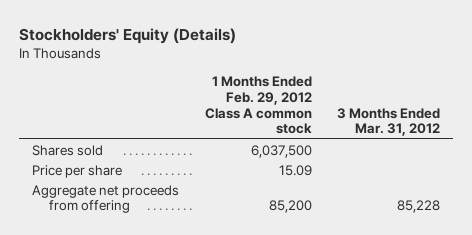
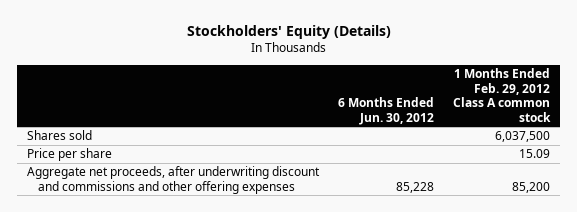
- | 1 Months Ended Feb. 29, 2012 Class A common stock | 3 Months Ended Mar. 31, 2012
+ | 6 Months Ended Jun. 30, 2012 | 1 Months Ended Feb. 29, 2012 Class A common stock
- Aggregate net proceeds from offering | 85,200 | 85,228
+ Aggregate net proceeds, after underwriting discount and commissions and other offering expenses | 85,228 | 85,200

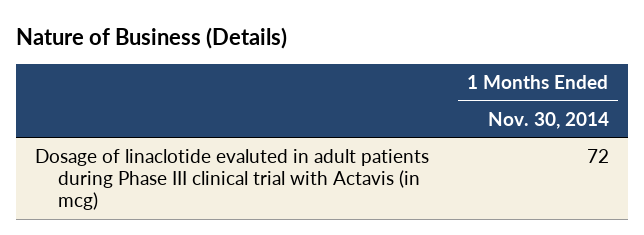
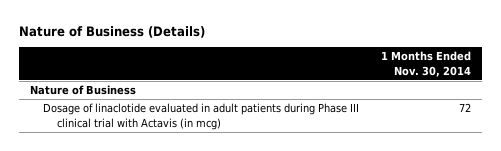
- Dosage of linaclotide evaluted in adult patients during Phase III clinical trial with Actavis (in mcg) | 72
+ Nature of Business
+ Dosage of linaclotide evaluated in adult patients during Phase III clinical trial with Actavis (in mcg) | 72

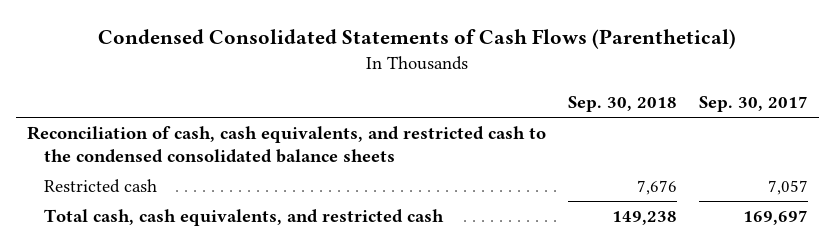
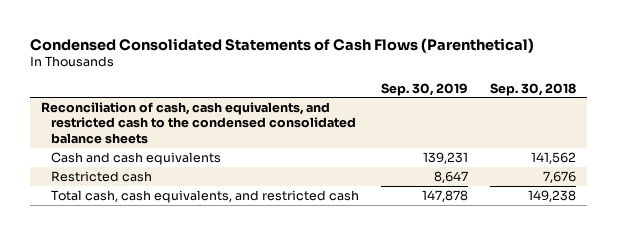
- | Sep. 30, 2018 | Sep. 30, 2017
+ | Sep. 30, 2019 | Sep. 30, 2018
+ Cash and cash equivalents | 139,231 | 141,562

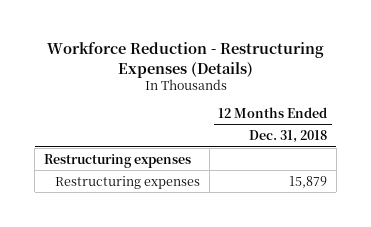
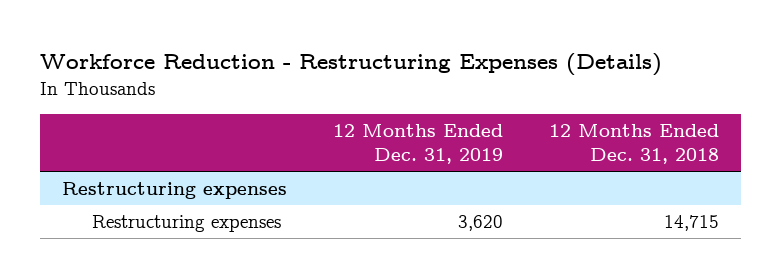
- | 12 Months Ended Dec. 31, 2018
+ | 12 Months Ended Dec. 31, 2019 | 12 Months Ended Dec. 31, 2018
- Restructuring expenses | 15,879
+ Restructuring expenses | 3,620 | 14,715

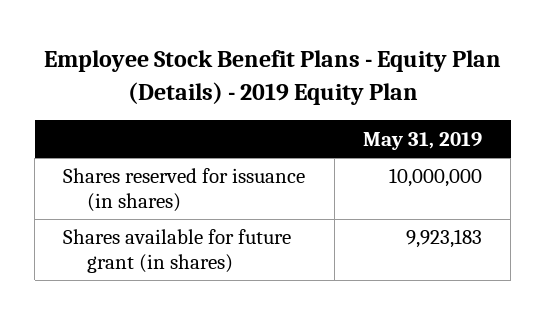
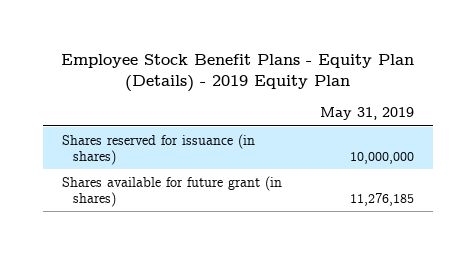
- Shares available for future grant (in shares) | 9,923,183
+ Shares available for future grant (in shares) | 11,276,185

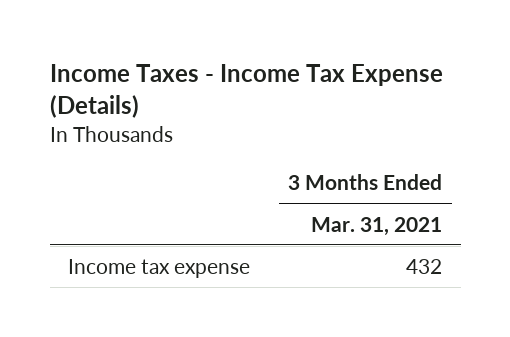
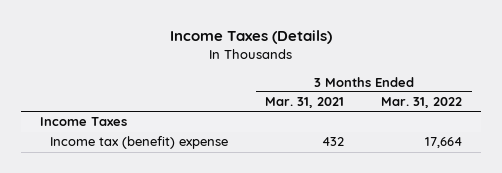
- Income Taxes - Income Tax Expense (Details)
+ Income Taxes (Details)
- | 3 Months Ended Mar. 31, 2021
+ | 3 Months Ended Mar. 31, 2021 | 3 Months Ended Mar. 31, 2022
- Income tax expense | 432
+ Income Taxes
+ Income tax (benefit) expense | 432 | 17,664

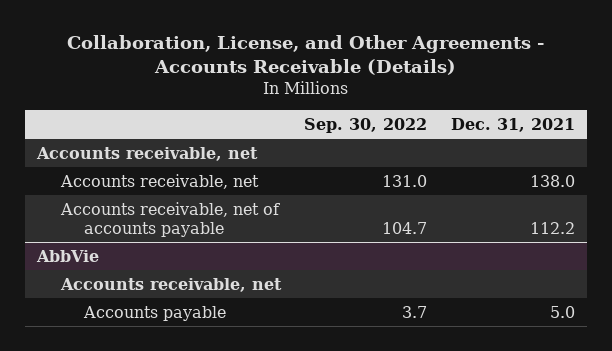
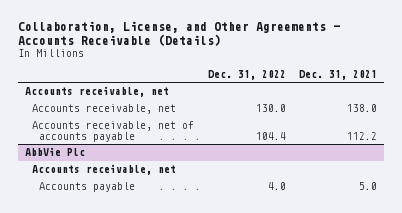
- | Sep. 30, 2022 | Dec. 31, 2021
+ | Dec. 31, 2022 | Dec. 31, 2021
- AbbVie
+ AbbVie Plc

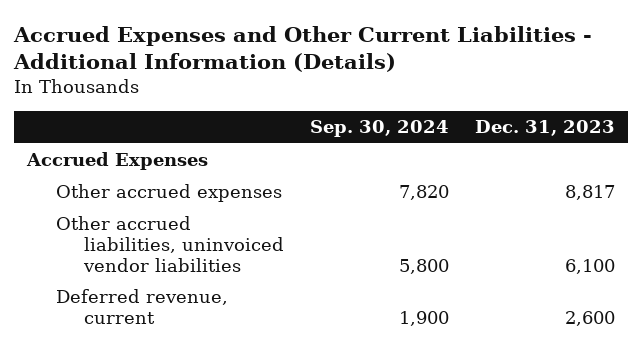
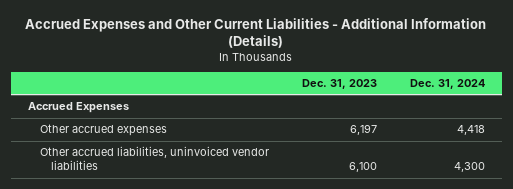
- | Sep. 30, 2024 | Dec. 31, 2023
+ | Dec. 31, 2023 | Dec. 31, 2024
- Other accrued expenses | 7,820 | 8,817
+ Other accrued expenses | 6,197 | 4,418
- Deferred revenue, current | 1,900 | 2,600

